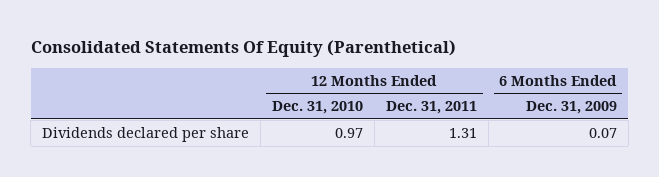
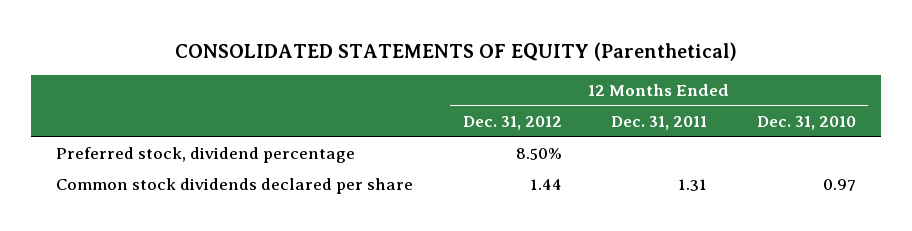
- Consolidated Statements Of Equity (Parenthetical)
+ CONSOLIDATED STATEMENTS OF EQUITY (Parenthetical)
- | 12 Months Ended Dec. 31, 2010 | 12 Months Ended Dec. 31, 2011 | 6 Months Ended Dec. 31, 2009
+ | 12 Months Ended Dec. 31, 2012 | 12 Months Ended Dec. 31, 2011 | 12 Months Ended Dec. 31, 2010
- Dividends declared per share | 0.97 | 1.31 | 0.07
+ Preferred stock, dividend percentage | 8.50% | |
+ Common stock dividends declared per share | 1.44 | 1.31 | 0.97

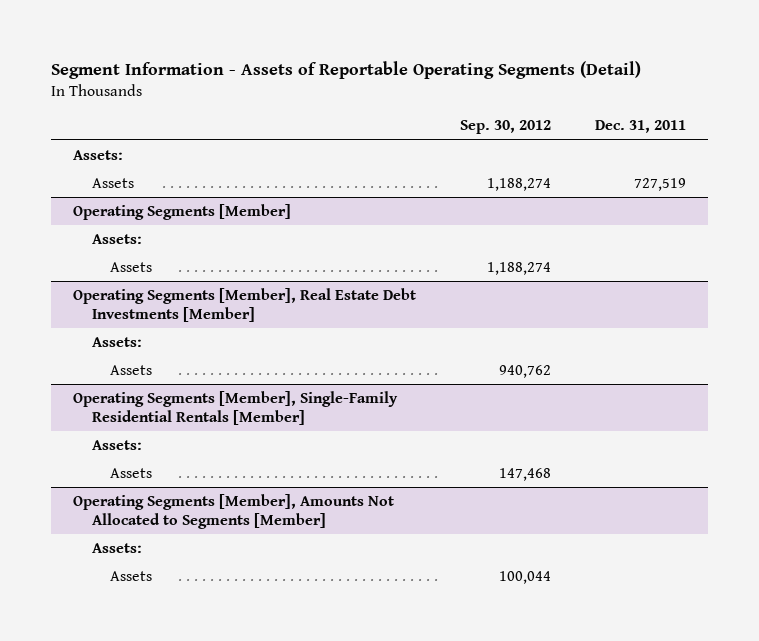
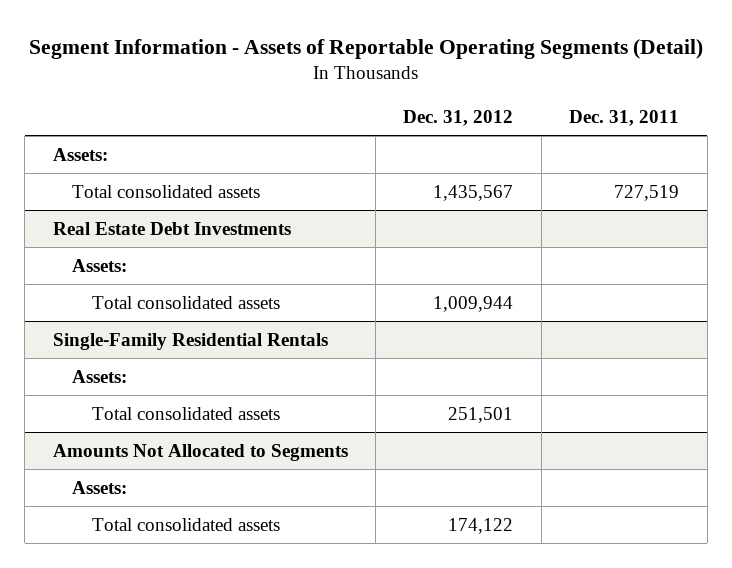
- | Sep. 30, 2012 | Dec. 31, 2011
+ | Dec. 31, 2012 | Dec. 31, 2011
- Assets | 1,188,274 | 727,519
- Operating Segments [Member]
- Assets:
- Assets | 1,188,274 |
- Operating Segments [Member], Real Estate Debt Investments [Member]
+ Total consolidated assets | 1,435,567 | 727,519
+ Real Estate Debt Investments
- Assets | 940,762 |
- Operating Segments [Member], Single-Family Residential Rentals [Member]
+ Total consolidated assets | 1,009,944 |
+ Single-Family Residential Rentals
- Assets | 147,468 |
- Operating Segments [Member], Amounts Not Allocated to Segments [Member]
+ Total consolidated assets | 251,501 |
+ Amounts Not Allocated to Segments
- Assets | 100,044 |
+ Total consolidated assets | 174,122 |

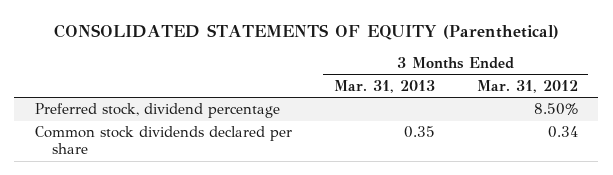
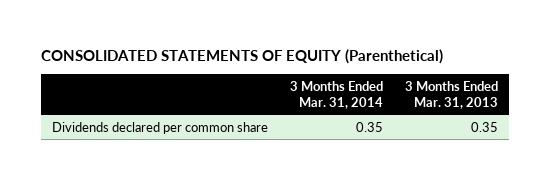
- | 3 Months Ended Mar. 31, 2013 | 3 Months Ended Mar. 31, 2012
+ | 3 Months Ended Mar. 31, 2014 | 3 Months Ended Mar. 31, 2013
- Preferred stock, dividend percentage | | 8.50%
- Common stock dividends declared per share | 0.35 | 0.34
+ Dividends declared per common share | 0.35 | 0.35

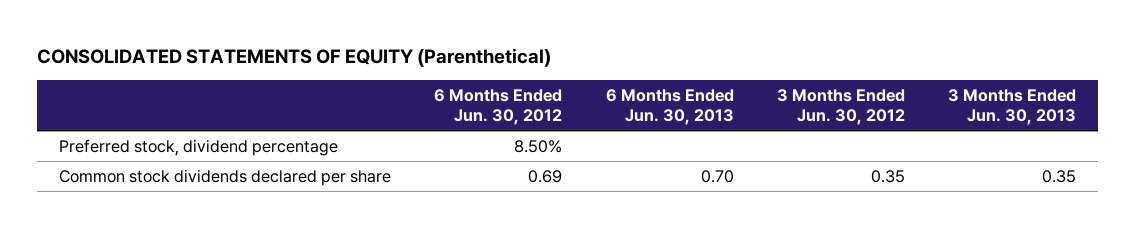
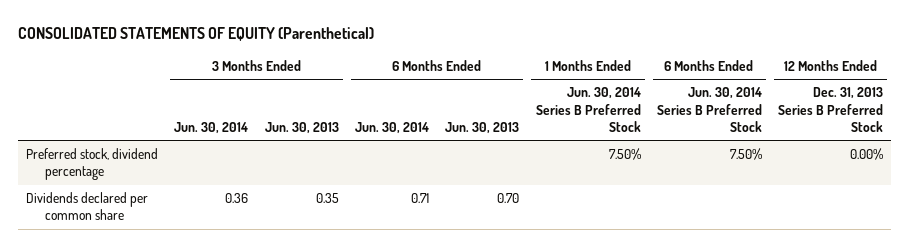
- | 6 Months Ended Jun. 30, 2012 | 6 Months Ended Jun. 30, 2013 | 3 Months Ended Jun. 30, 2012 | 3 Months Ended Jun. 30, 2013
+ | 3 Months Ended Jun. 30, 2014 | 3 Months Ended Jun. 30, 2013 | 6 Months Ended Jun. 30, 2014 | 6 Months Ended Jun. 30, 2013 | 1 Months Ended Jun. 30, 2014 Series B Preferred Stock | 6 Months Ended Jun. 30, 2014 Series B Preferred Stock | 12 Months Ended Dec. 31, 2013 Series B Preferred Stock
- Common stock dividends declared per share | 0.69 | 0.70 | 0.35 | 0.35
+ Dividends declared per common share | 0.36 | 0.35 | 0.71 | 0.70 | | |

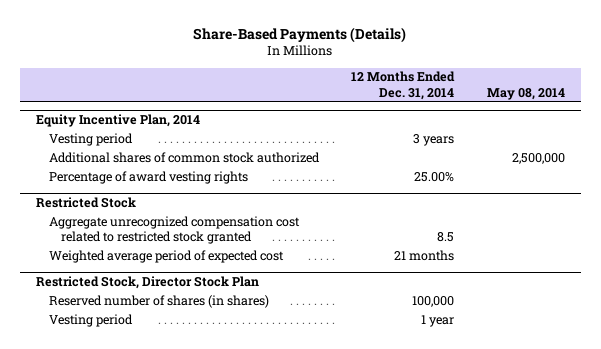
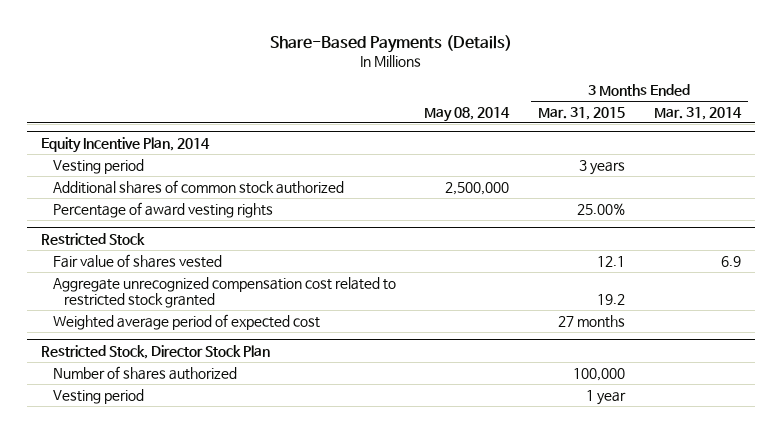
- | 12 Months Ended Dec. 31, 2014 | May 08, 2014
+ | May 08, 2014 | 3 Months Ended Mar. 31, 2015 | 3 Months Ended Mar. 31, 2014
@ Restricted Stock
+ Fair value of shares vested | | 12.1 | 6.9
@ Restricted Stock, Director Stock Plan
- Reserved number of shares (in shares) | 100,000 |
+ Number of shares authorized | | 100,000 |

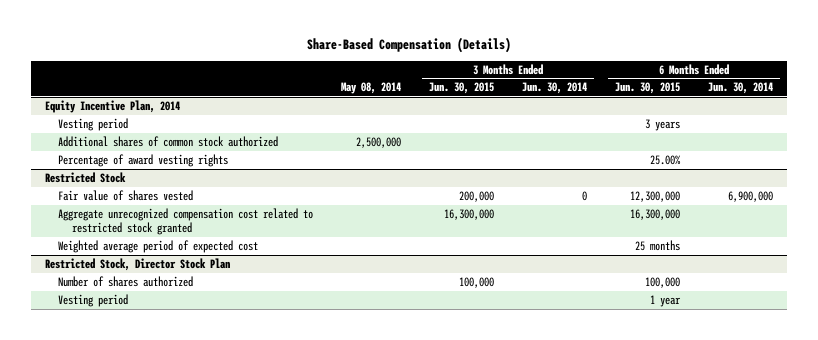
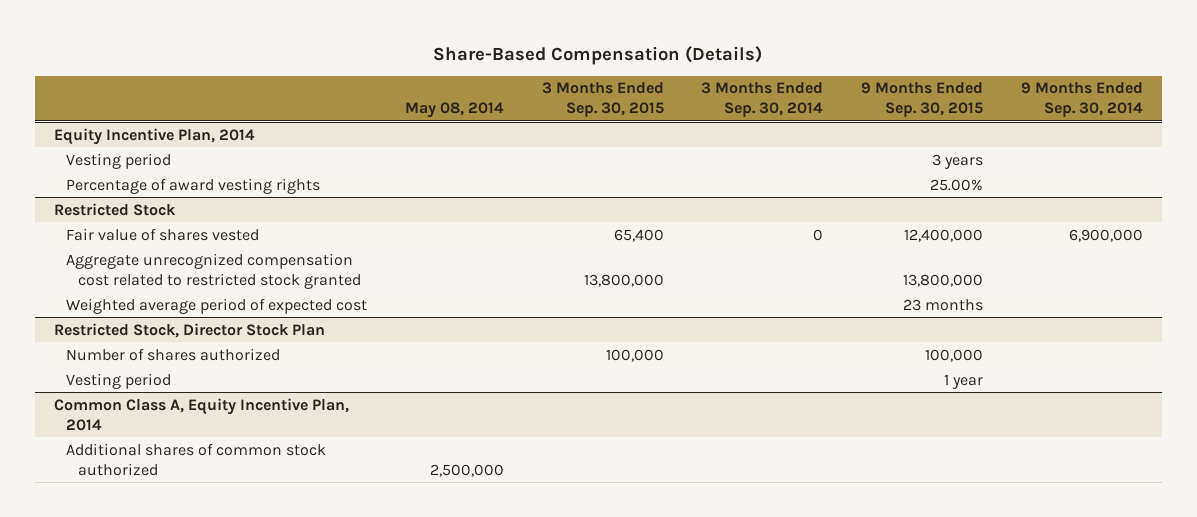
- | May 08, 2014 | 3 Months Ended Jun. 30, 2015 | 3 Months Ended Jun. 30, 2014 | 6 Months Ended Jun. 30, 2015 | 6 Months Ended Jun. 30, 2014
+ | May 08, 2014 | 3 Months Ended Sep. 30, 2015 | 3 Months Ended Sep. 30, 2014 | 9 Months Ended Sep. 30, 2015 | 9 Months Ended Sep. 30, 2014
@ Equity Incentive Plan, 2014
- Additional shares of common stock authorized | 2,500,000 | | | |
+ Common Class A, Equity Incentive Plan, 2014
+ Additional shares of common stock authorized | 2,500,000 | | | |

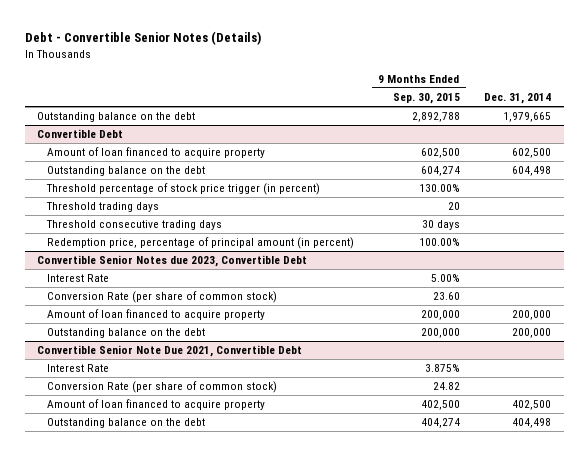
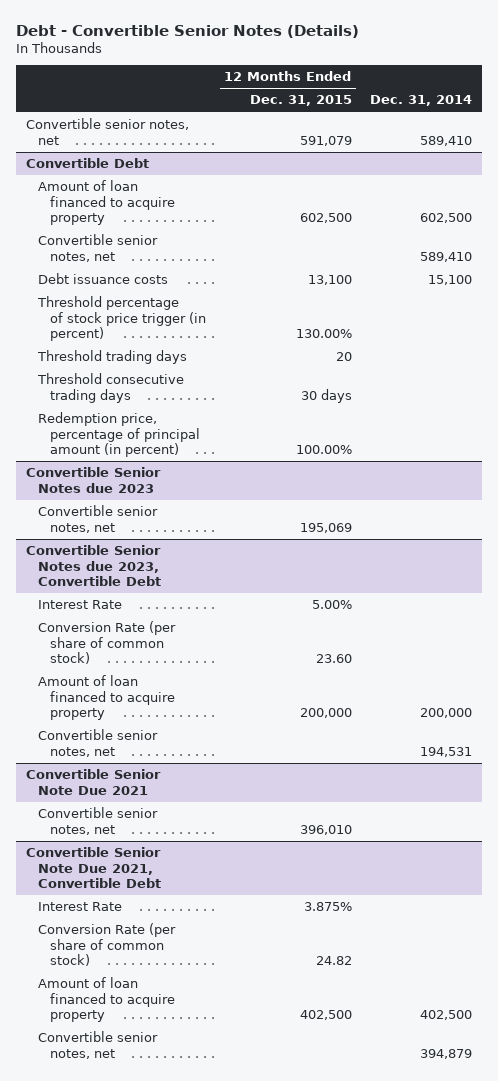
- | 9 Months Ended Sep. 30, 2015 | Dec. 31, 2014
+ | 12 Months Ended Dec. 31, 2015 | Dec. 31, 2014
- Outstanding balance on the debt | 2,892,788 | 1,979,665
+ Convertible senior notes, net | 591,079 | 589,410
@ Convertible Debt
- Outstanding balance on the debt | 604,274 | 604,498
+ Convertible senior notes, net | | 589,410
+ Debt issuance costs | 13,100 | 15,100
+ Convertible Senior Notes due 2023
+ Convertible senior notes, net | 195,069 |
@ Convertible Senior Notes due 2023, Convertible Debt
- Outstanding balance on the debt | 200,000 | 200,000
+ Convertible senior notes, net | | 194,531
+ Convertible Senior Note Due 2021
+ Convertible senior notes, net | 396,010 |
@ Convertible Senior Note Due 2021, Convertible Debt
- Outstanding balance on the debt | 404,274 | 404,498
+ Convertible senior notes, net | | 394,879

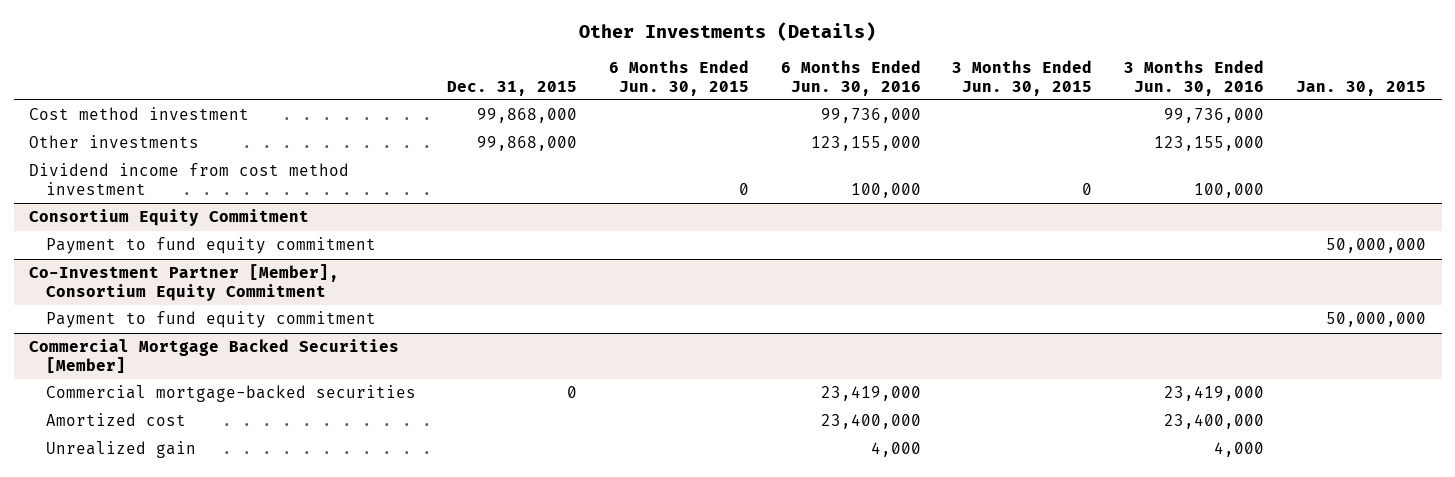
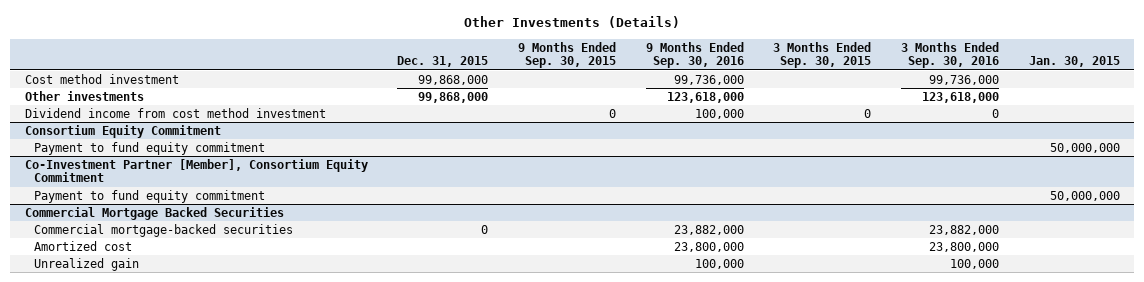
- | Dec. 31, 2015 | 6 Months Ended Jun. 30, 2015 | 6 Months Ended Jun. 30, 2016 | 3 Months Ended Jun. 30, 2015 | 3 Months Ended Jun. 30, 2016 | Jan. 30, 2015
+ | Dec. 31, 2015 | 9 Months Ended Sep. 30, 2015 | 9 Months Ended Sep. 30, 2016 | 3 Months Ended Sep. 30, 2015 | 3 Months Ended Sep. 30, 2016 | Jan. 30, 2015
- Commercial Mortgage Backed Securities [Member]
+ Commercial Mortgage Backed Securities

